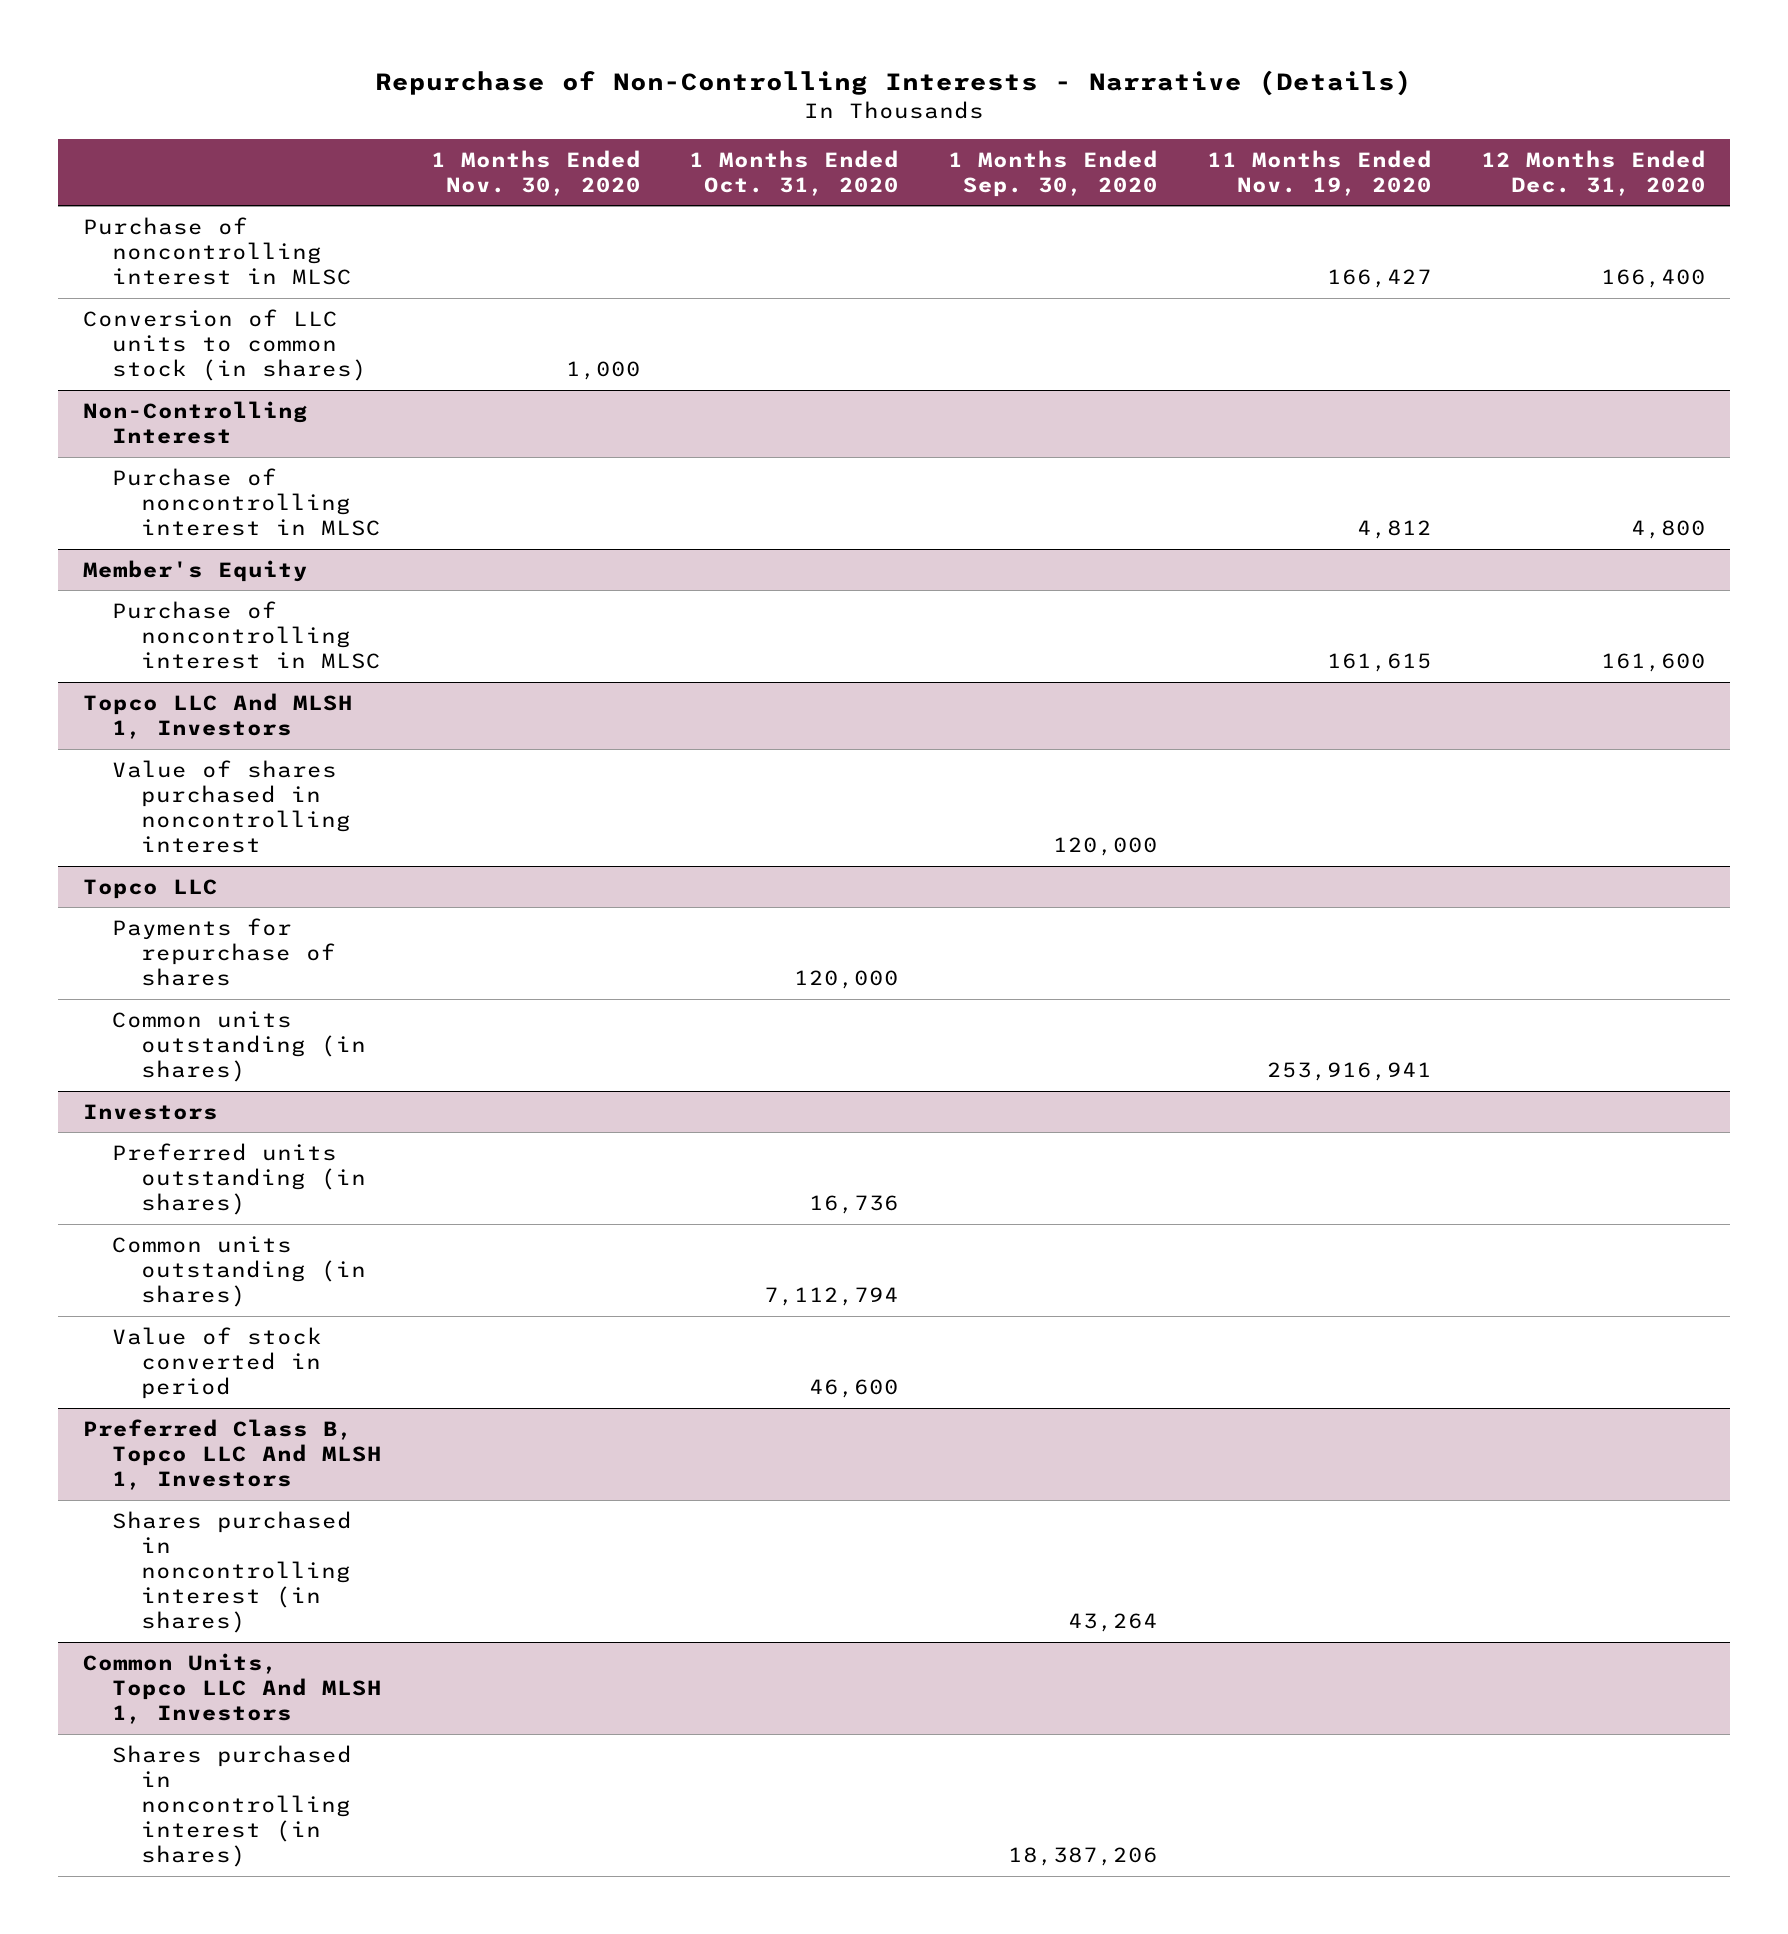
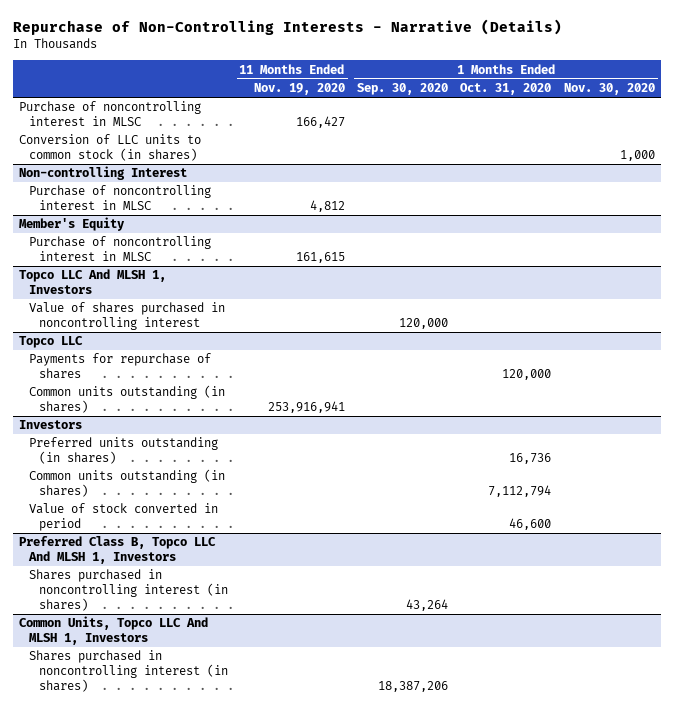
- | 1 Months Ended Nov. 30, 2020 | 1 Months Ended Oct. 31, 2020 | 1 Months Ended Sep. 30, 2020 | 11 Months Ended Nov. 19, 2020 | 12 Months Ended Dec. 31, 2020
+ | 11 Months Ended Nov. 19, 2020 | 1 Months Ended Sep. 30, 2020 | 1 Months Ended Oct. 31, 2020 | 1 Months Ended Nov. 30, 2020
- Non-Controlling Interest
+ Non-controlling Interest

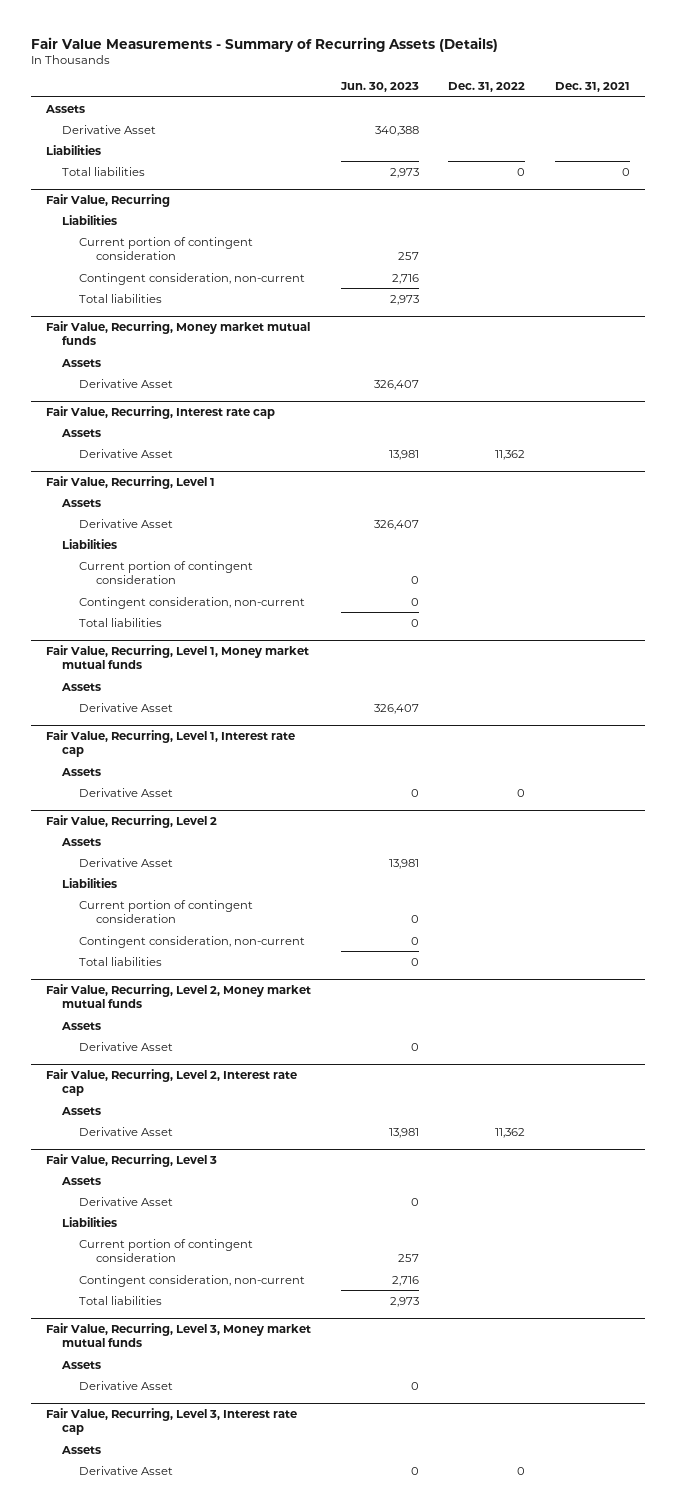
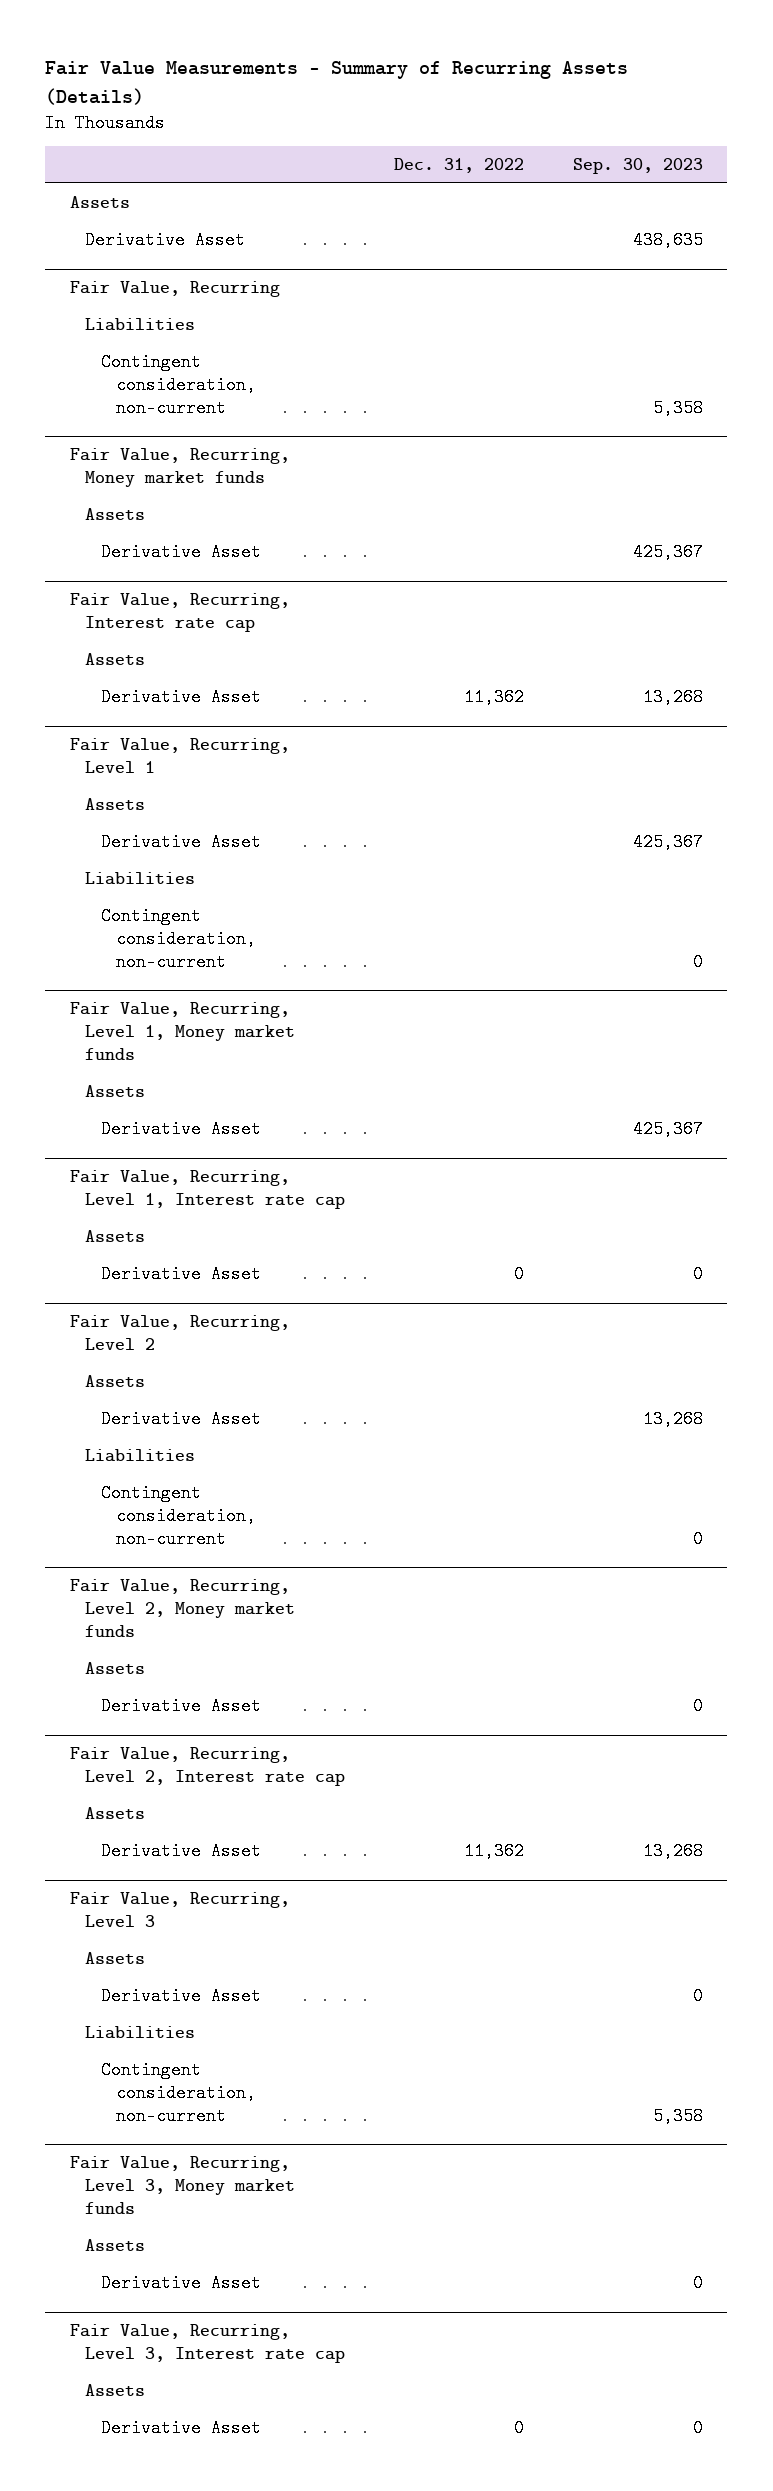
- | Jun. 30, 2023 | Dec. 31, 2022 | Dec. 31, 2021
+ | Dec. 31, 2022 | Sep. 30, 2023
- Liabilities
- Total liabilities | 2,973 | 0 | 0
@ Fair Value, Recurring
- Current portion of contingent consideration | 257 | |
- Total liabilities | 2,973 | |
- Fair Value, Recurring, Money market mutual funds
+ Fair Value, Recurring, Money market funds
@ Fair Value, Recurring, Level 1
- Current portion of contingent consideration | 0 | |
- Total liabilities | 0 | |
- Fair Value, Recurring, Level 1, Money market mutual funds
+ Fair Value, Recurring, Level 1, Money market funds
@ Fair Value, Recurring, Level 2
- Current portion of contingent consideration | 0 | |
- Total liabilities | 0 | |
- Fair Value, Recurring, Level 2, Money market mutual funds
+ Fair Value, Recurring, Level 2, Money market funds
@ Fair Value, Recurring, Level 3
- Current portion of contingent consideration | 257 | |
- Total liabilities | 2,973 | |
- Fair Value, Recurring, Level 3, Money market mutual funds
+ Fair Value, Recurring, Level 3, Money market funds

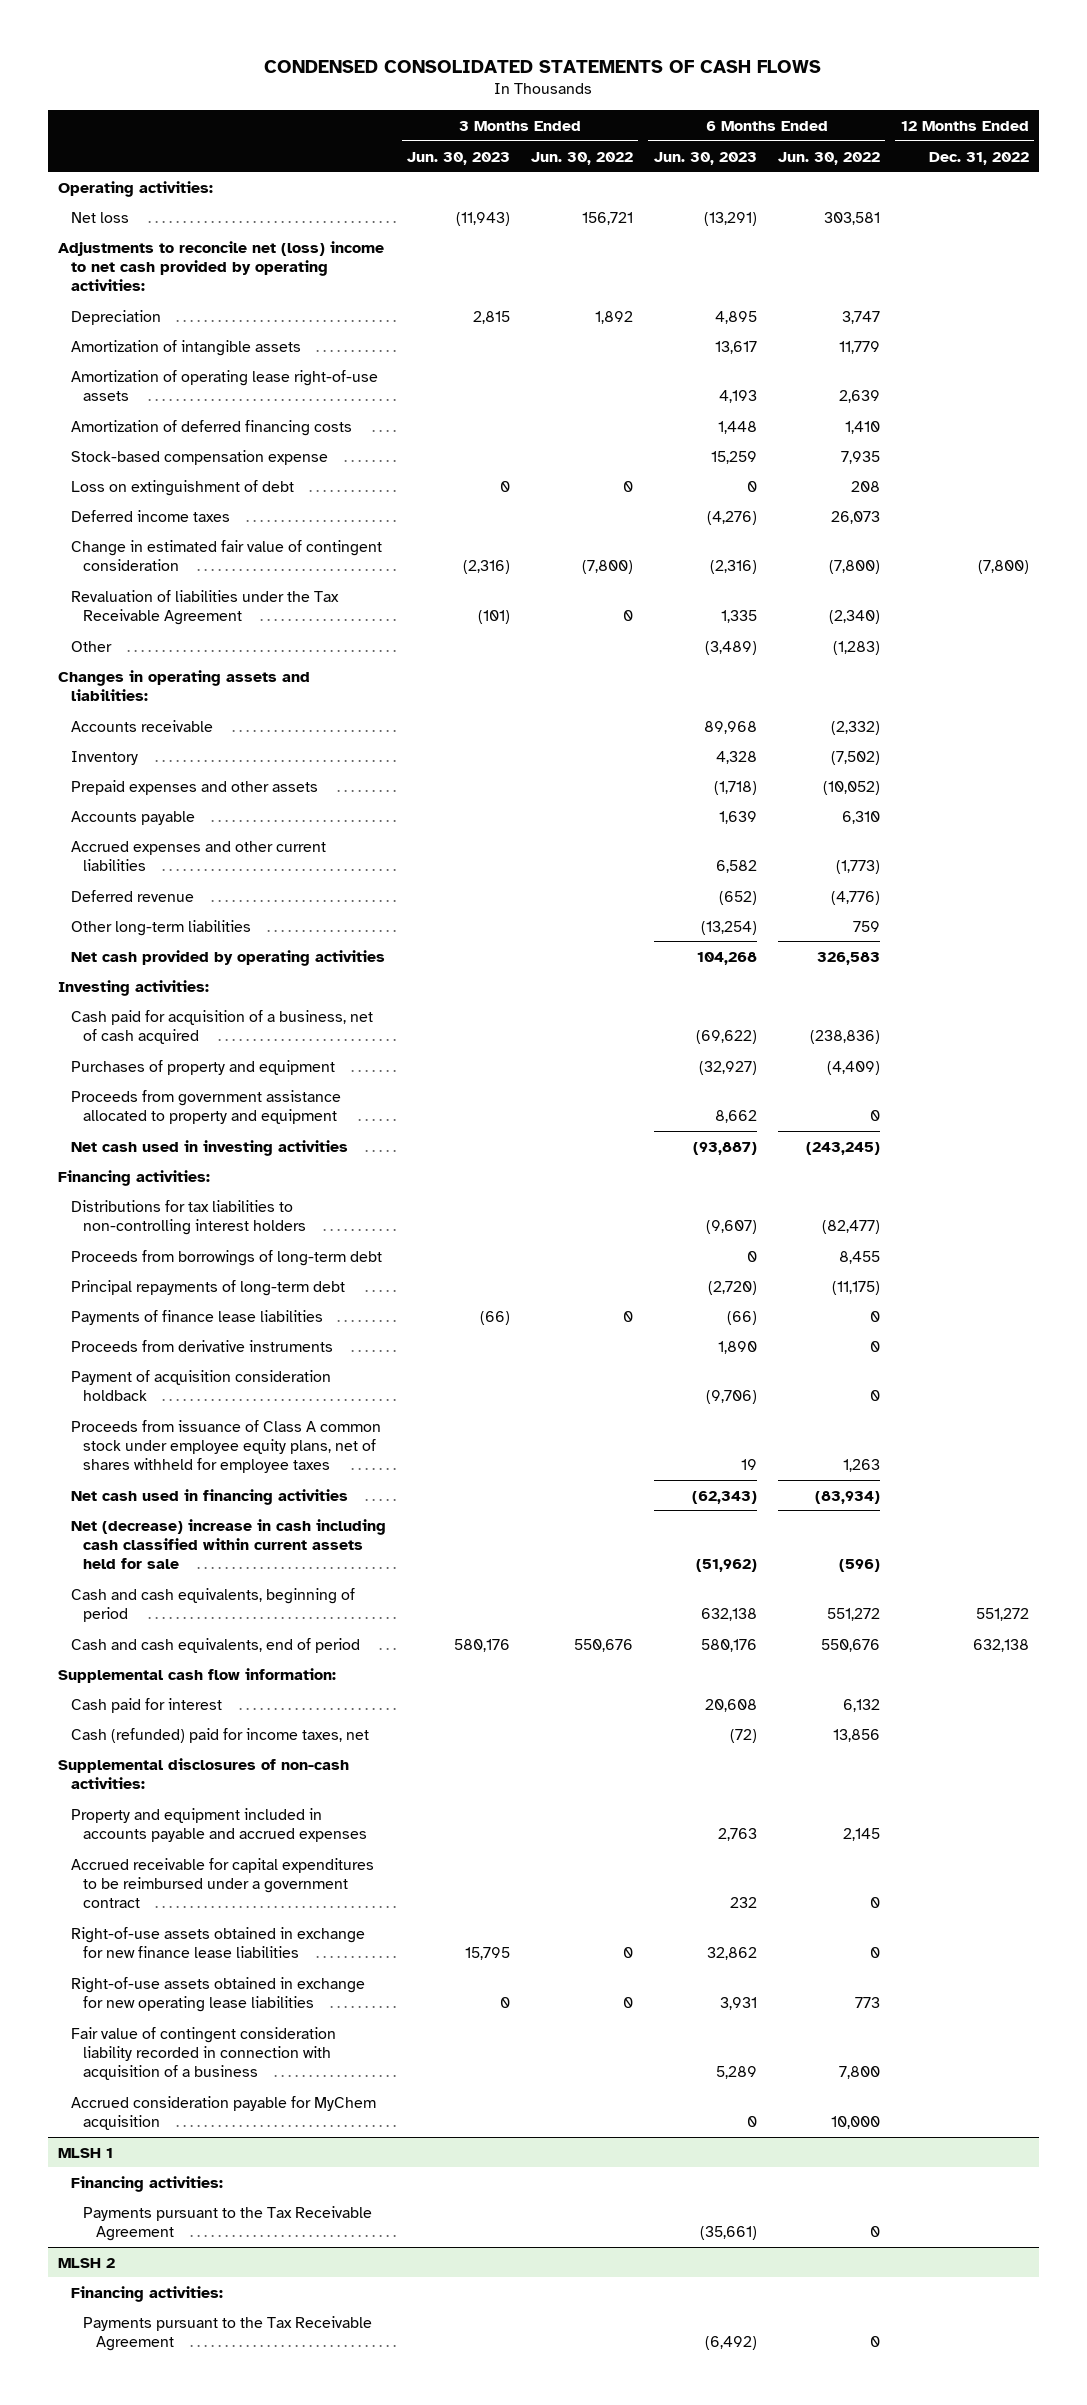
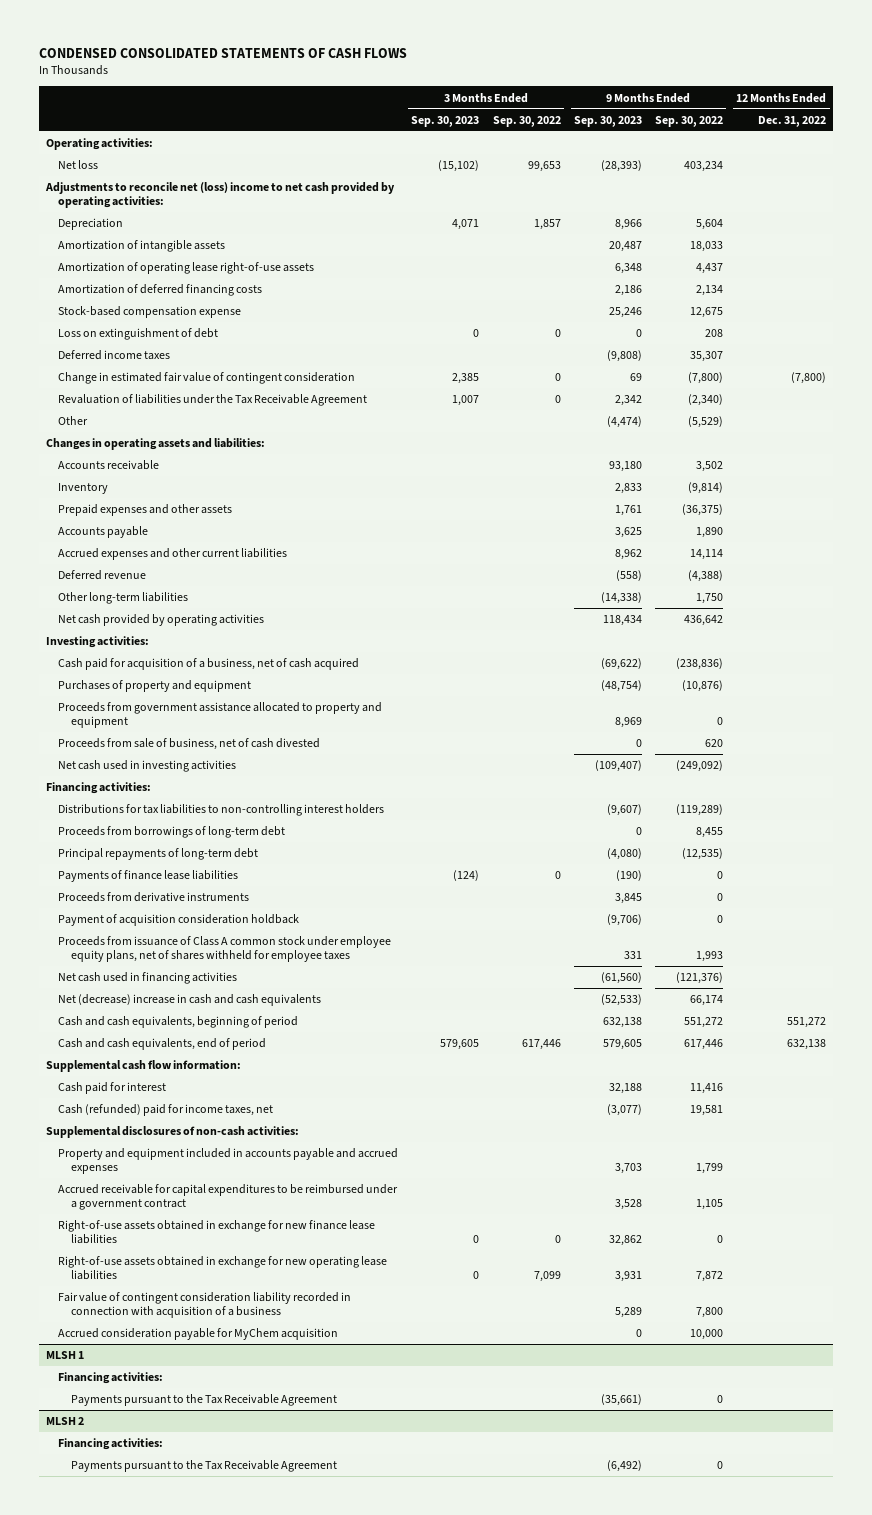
- | 3 Months Ended Jun. 30, 2023 | 3 Months Ended Jun. 30, 2022 | 6 Months Ended Jun. 30, 2023 | 6 Months Ended Jun. 30, 2022 | 12 Months Ended Dec. 31, 2022
+ | 3 Months Ended Sep. 30, 2023 | 3 Months Ended Sep. 30, 2022 | 9 Months Ended Sep. 30, 2023 | 9 Months Ended Sep. 30, 2022 | 12 Months Ended Dec. 31, 2022
+ Proceeds from sale of business, net of cash divested | | | 0 | 620 |
- Net (decrease) increase in cash including cash classified within current assets held for sale | | | (51,962) | (596) |
+ Net (decrease) increase in cash and cash equivalents | | | (52,533) | 66,174 |

